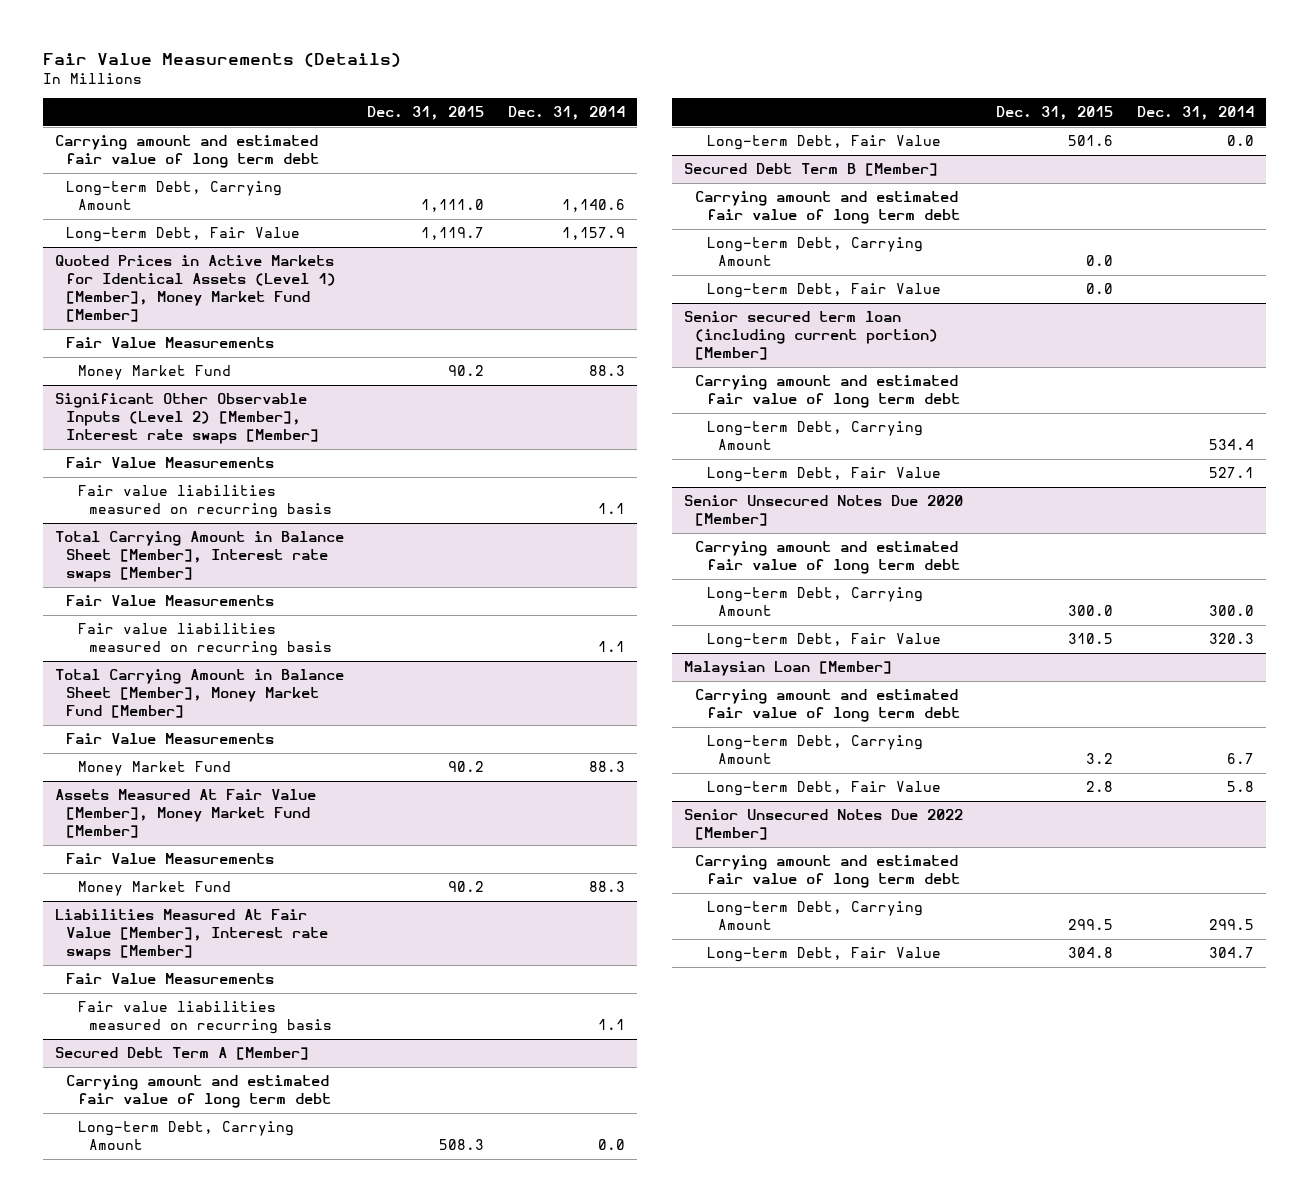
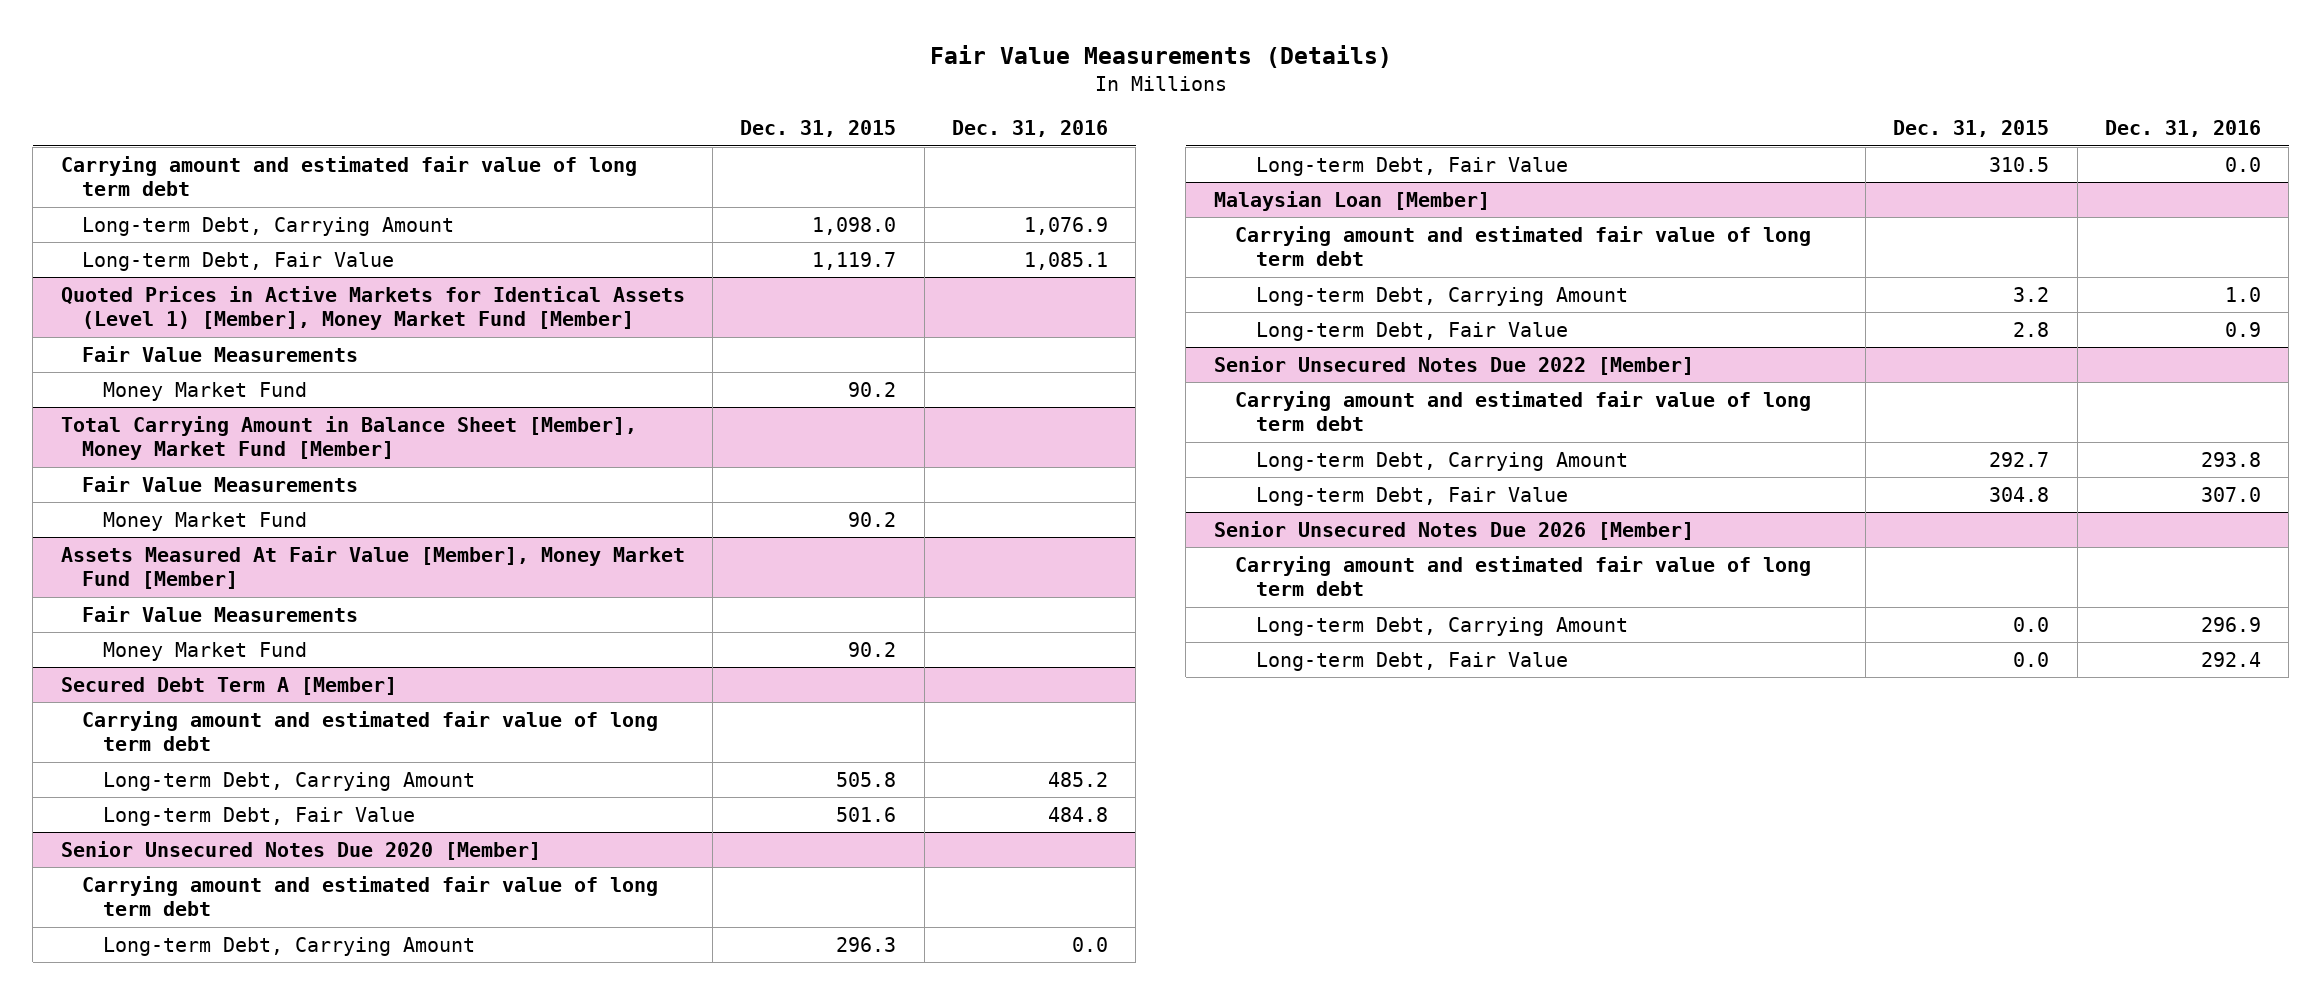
- | Dec. 31, 2015 | Dec. 31, 2014
+ | Dec. 31, 2015 | Dec. 31, 2016
- Long-term Debt, Carrying Amount | 1,111.0 | 1,140.6
+ Long-term Debt, Carrying Amount | 1,098.0 | 1,076.9
- Significant Other Observable Inputs (Level 2) [Member], Interest rate swaps [Member]
- Fair Value Measurements
- Fair value liabilities measured on recurring basis | | 1.1
- Total Carrying Amount in Balance Sheet [Member], Interest rate swaps [Member]
- Fair Value Measurements
- Fair value liabilities measured on recurring basis | | 1.1
- Liabilities Measured At Fair Value [Member], Interest rate swaps [Member]
- Fair Value Measurements
- Fair value liabilities measured on recurring basis | | 1.1
@ Secured Debt Term A [Member]
- Long-term Debt, Carrying Amount | 508.3 | 0.0
+ Long-term Debt, Carrying Amount | 505.8 | 485.2
- Secured Debt Term B [Member]
- Carrying amount and estimated fair value of long term debt
- Long-term Debt, Carrying Amount | 0.0 |
- Long-term Debt, Fair Value | 0.0 |
- Senior secured term loan (including current portion) [Member]
- Carrying amount and estimated fair value of long term debt
- Long-term Debt, Carrying Amount | | 534.4
- Long-term Debt, Fair Value | | 527.1
@ Senior Unsecured Notes Due 2020 [Member]
- Long-term Debt, Carrying Amount | 300.0 | 300.0
+ Long-term Debt, Carrying Amount | 296.3 | 0.0
@ Senior Unsecured Notes Due 2022 [Member]
- Long-term Debt, Carrying Amount | 299.5 | 299.5
+ Long-term Debt, Carrying Amount | 292.7 | 293.8
+ Senior Unsecured Notes Due 2026 [Member]
+ Carrying amount and estimated fair value of long term debt
+ Long-term Debt, Carrying Amount | 0.0 | 296.9
+ Long-term Debt, Fair Value | 0.0 | 292.4

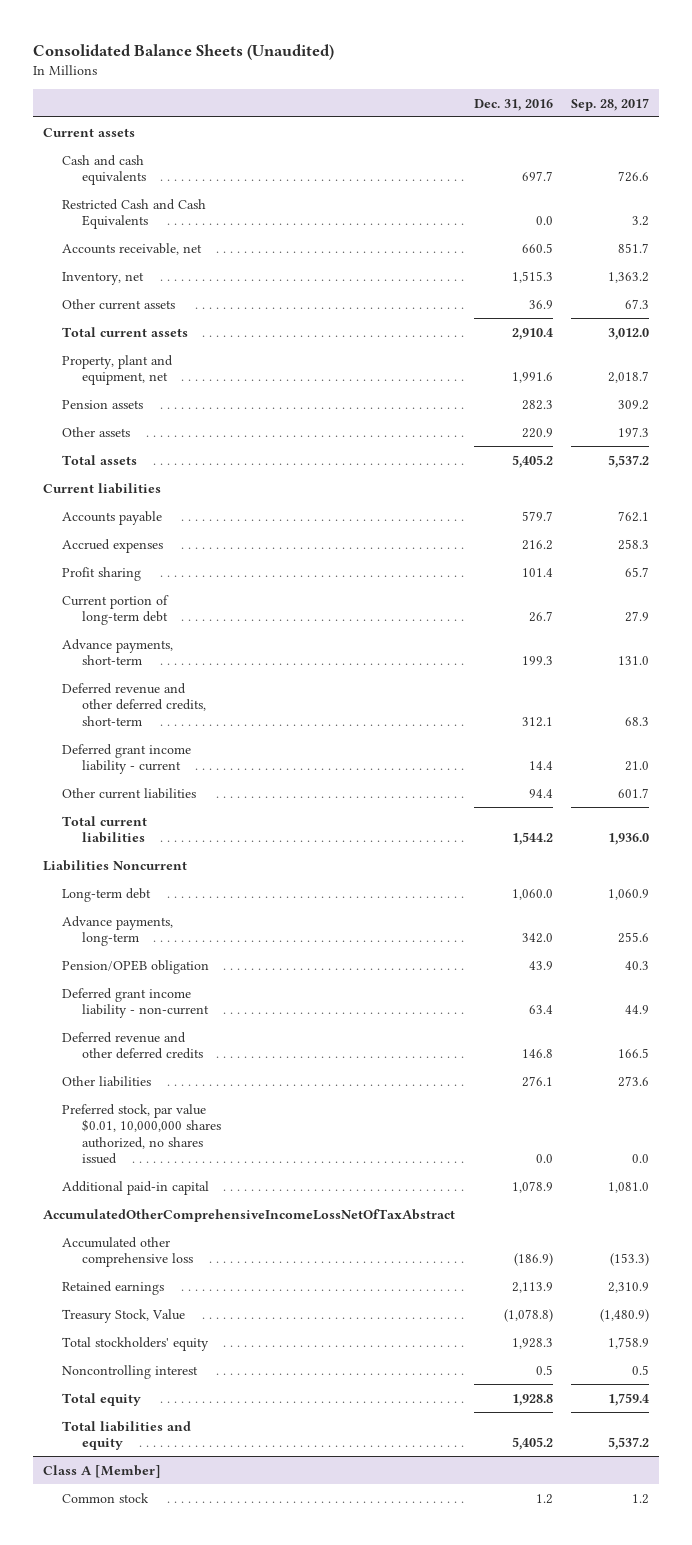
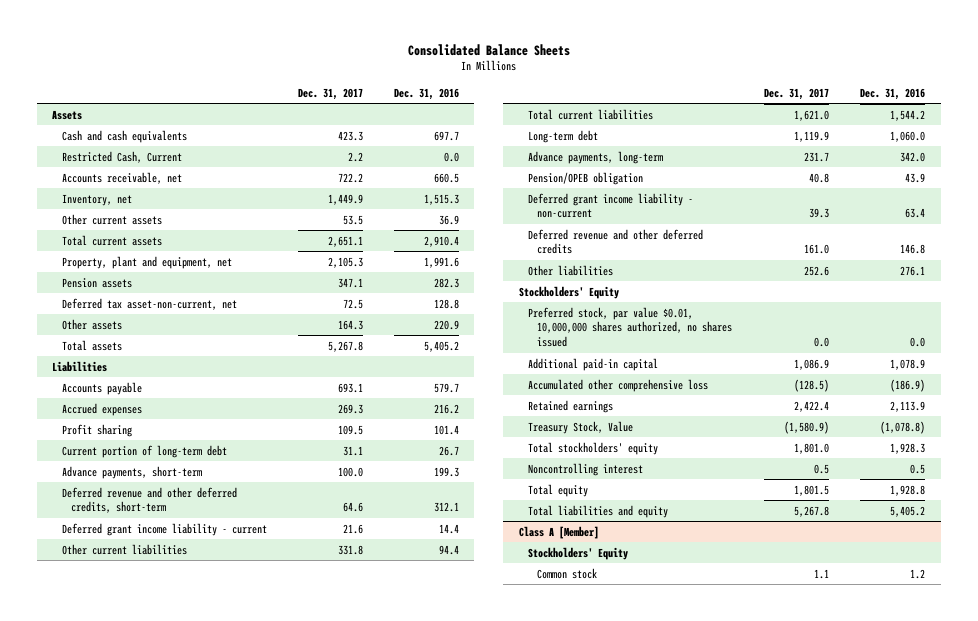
- Consolidated Balance Sheets (Unaudited)
+ Consolidated Balance Sheets
- | Dec. 31, 2016 | Sep. 28, 2017
+ | Dec. 31, 2017 | Dec. 31, 2016
- Current assets
+ Assets
- Restricted Cash and Cash Equivalents | 0.0 | 3.2
+ Restricted Cash, Current | 2.2 | 0.0
+ Deferred tax asset-non-current, net | 72.5 | 128.8
- Current liabilities
+ Liabilities
- Liabilities Noncurrent
+ Stockholders' Equity
- AccumulatedOtherComprehensiveIncomeLossNetOfTaxAbstract
@ Class A [Member]
+ Stockholders' Equity

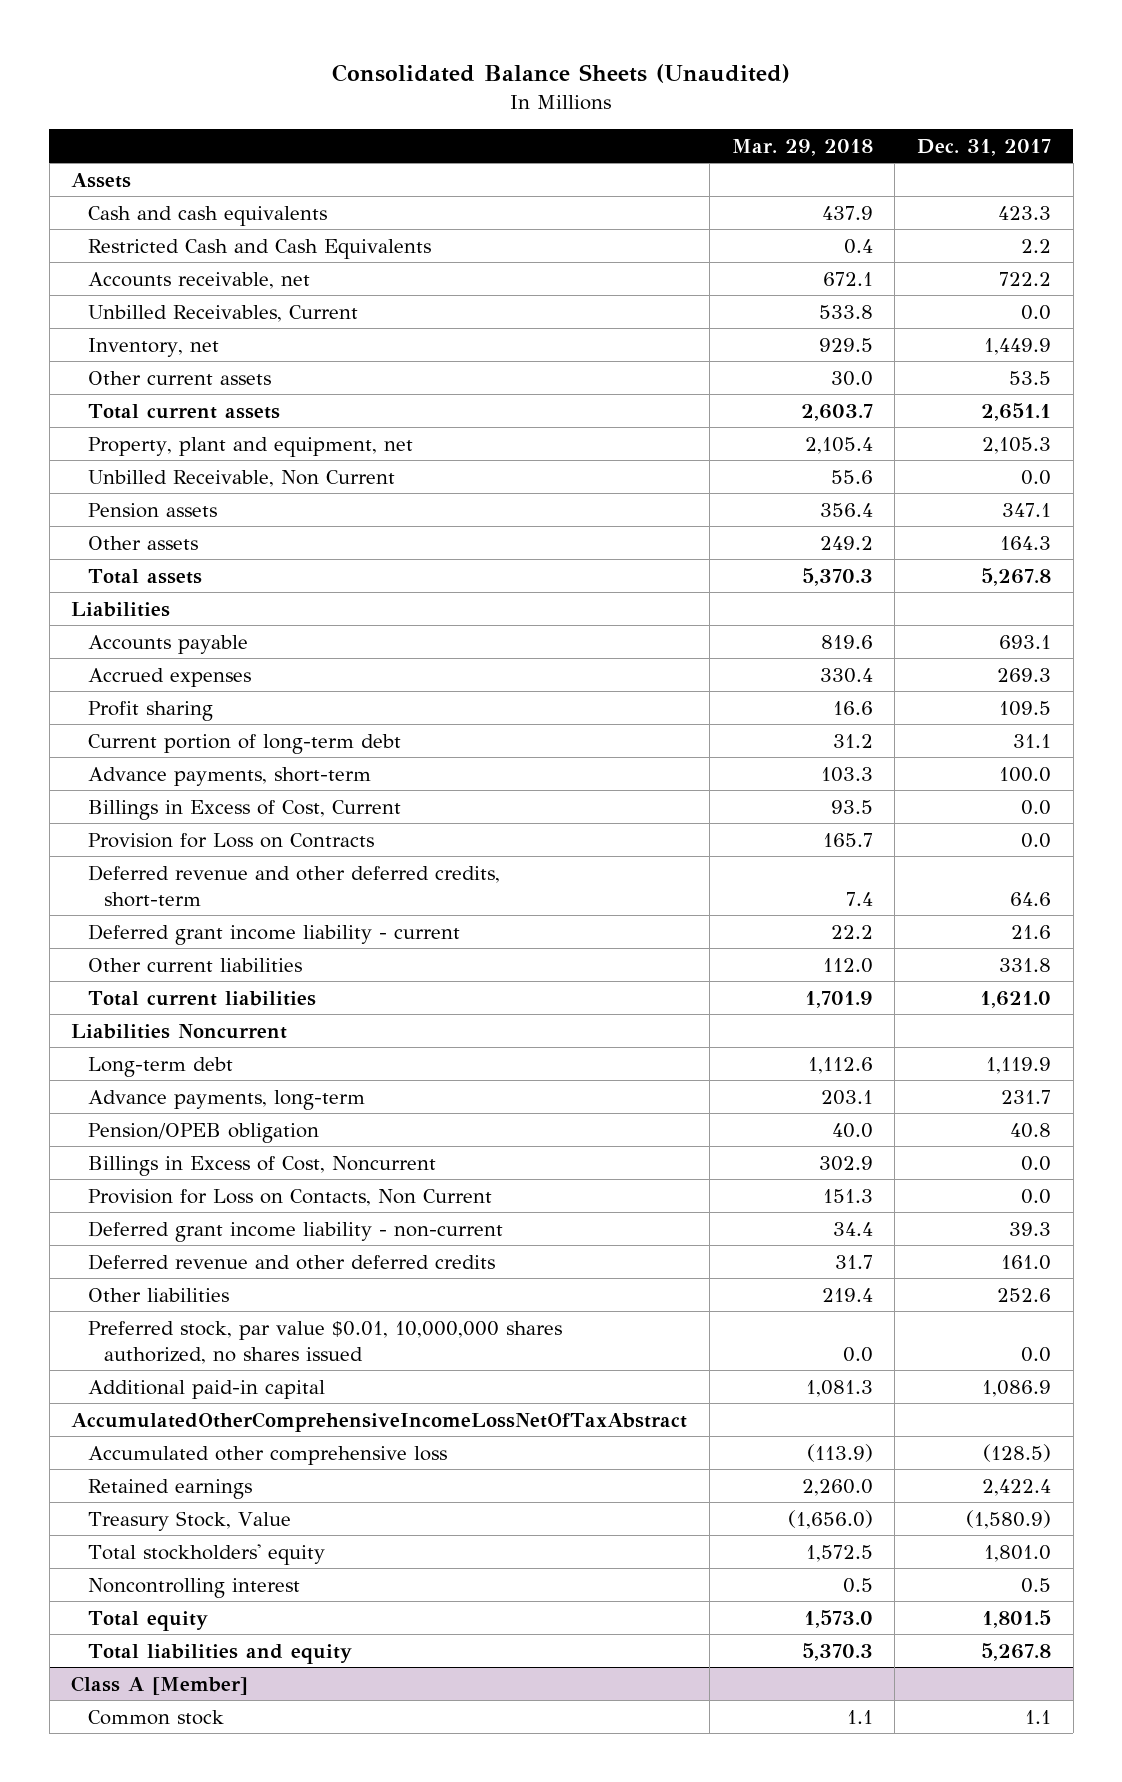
- Consolidated Balance Sheets
+ Consolidated Balance Sheets (Unaudited)
- | Dec. 31, 2017 | Dec. 31, 2016
+ | Mar. 29, 2018 | Dec. 31, 2017
- Restricted Cash, Current | 2.2 | 0.0
+ Restricted Cash and Cash Equivalents | 0.4 | 2.2
+ Unbilled Receivables, Current | 533.8 | 0.0
+ Unbilled Receivable, Non Current | 55.6 | 0.0
- Deferred tax asset-non-current, net | 72.5 | 128.8
+ Billings in Excess of Cost, Current | 93.5 | 0.0
+ Provision for Loss on Contracts | 165.7 | 0.0
+ Liabilities Noncurrent
+ Billings in Excess of Cost, Noncurrent | 302.9 | 0.0
+ Provision for Loss on Contacts, Non Current | 151.3 | 0.0
- Stockholders' Equity
+ AccumulatedOtherComprehensiveIncomeLossNetOfTaxAbstract
@ Class A [Member]
- Stockholders' Equity

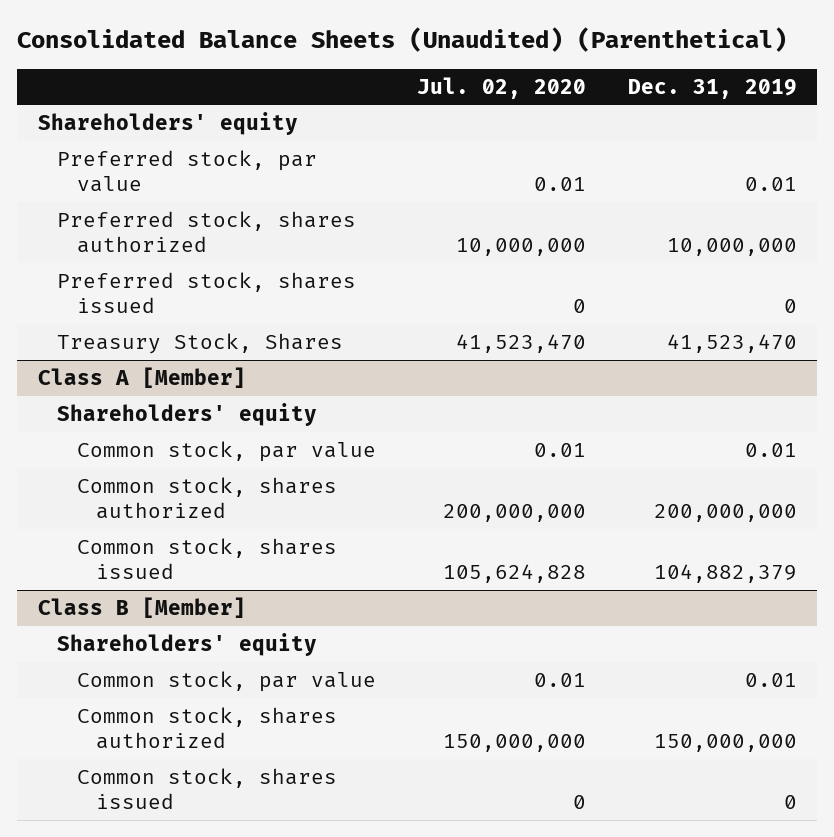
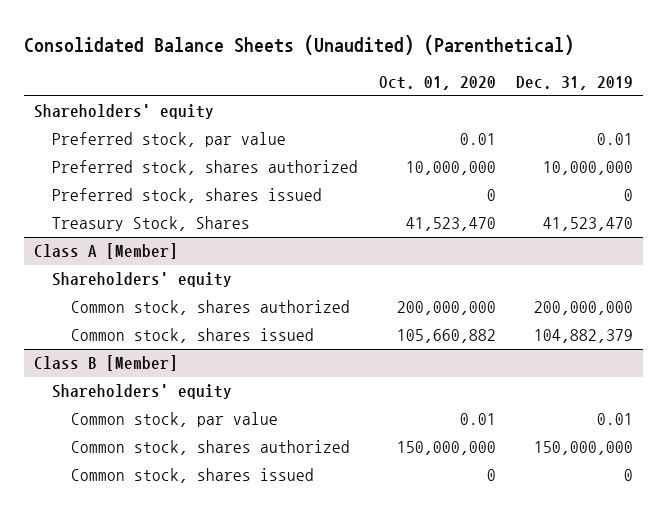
- | Jul. 02, 2020 | Dec. 31, 2019
+ | Oct. 01, 2020 | Dec. 31, 2019
@ Class A [Member]
- Common stock, par value | 0.01 | 0.01

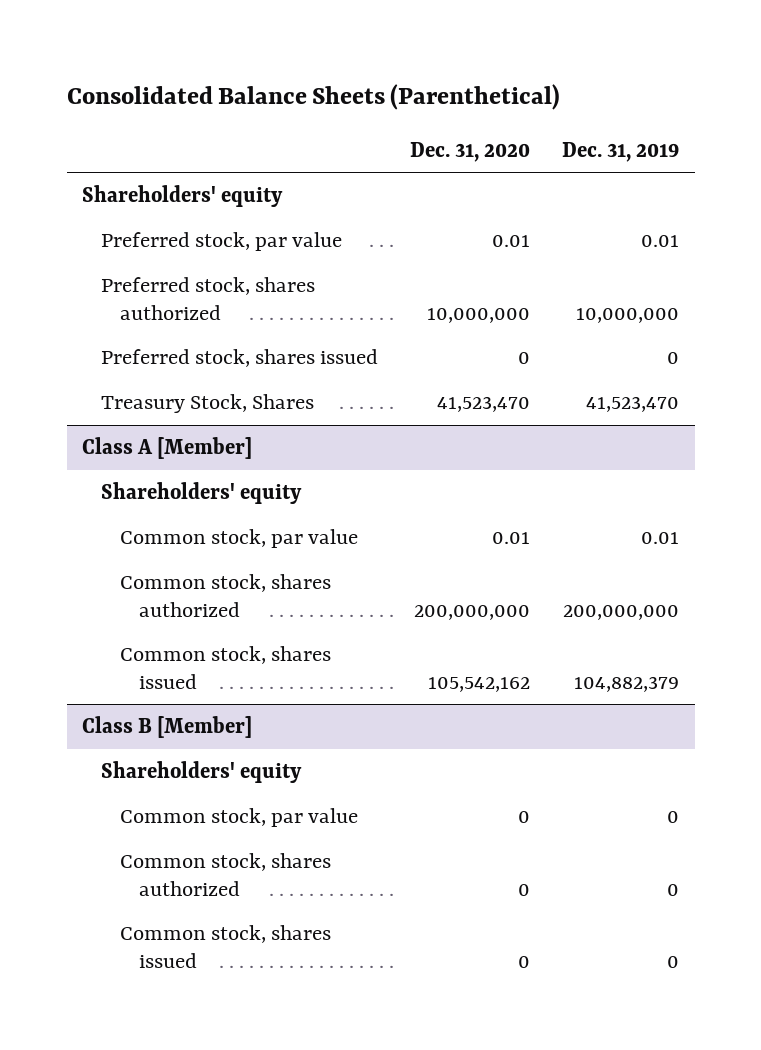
- Consolidated Balance Sheets (Unaudited) (Parenthetical)
+ Consolidated Balance Sheets (Parenthetical)
- | Oct. 01, 2020 | Dec. 31, 2019
+ | Dec. 31, 2020 | Dec. 31, 2019
@ Class A [Member]
+ Common stock, par value | 0.01 | 0.01
@ Class B [Member]
- Common stock, par value | 0.01 | 0.01
- Common stock, shares authorized | 150,000,000 | 150,000,000
+ Common stock, par value | 0 | 0
+ Common stock, shares authorized | 0 | 0

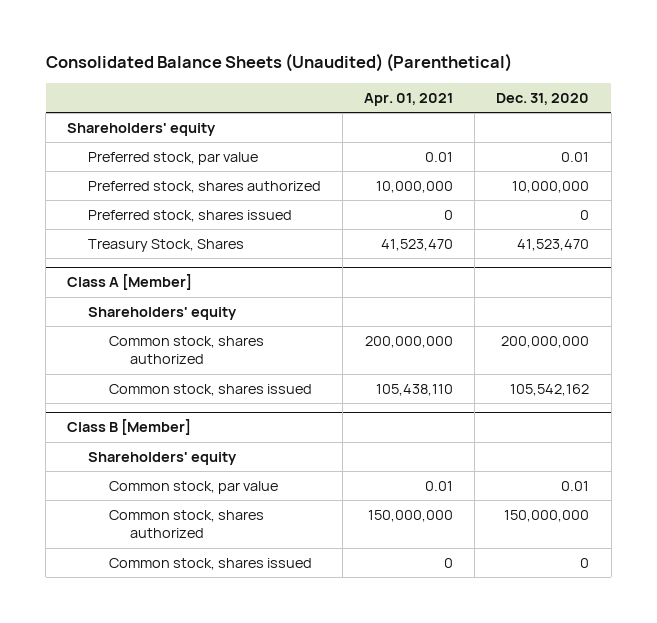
- Consolidated Balance Sheets (Parenthetical)
+ Consolidated Balance Sheets (Unaudited) (Parenthetical)
- | Dec. 31, 2020 | Dec. 31, 2019
+ | Apr. 01, 2021 | Dec. 31, 2020
@ Class A [Member]
- Common stock, par value | 0.01 | 0.01
@ Class B [Member]
- Common stock, par value | 0 | 0
- Common stock, shares authorized | 0 | 0
+ Common stock, par value | 0.01 | 0.01
+ Common stock, shares authorized | 150,000,000 | 150,000,000

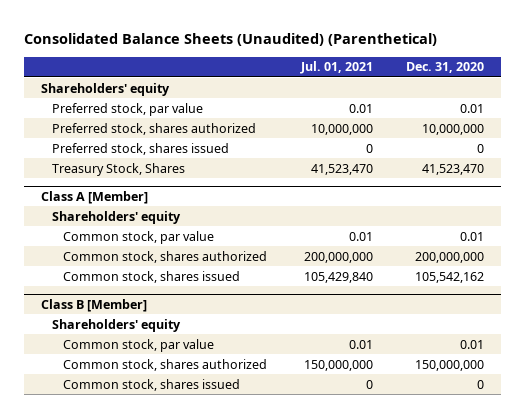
- | Apr. 01, 2021 | Dec. 31, 2020
+ | Jul. 01, 2021 | Dec. 31, 2020
@ Class A [Member]
+ Common stock, par value | 0.01 | 0.01

